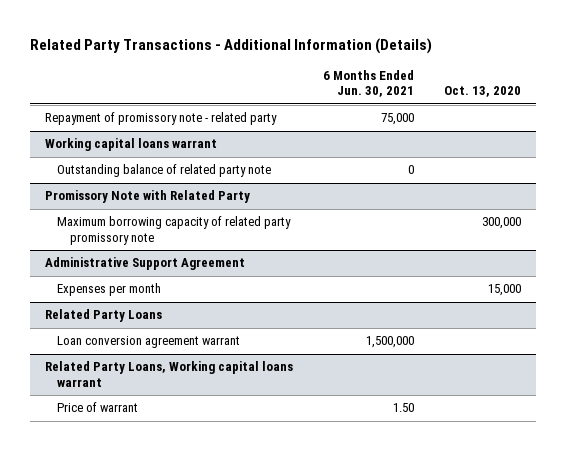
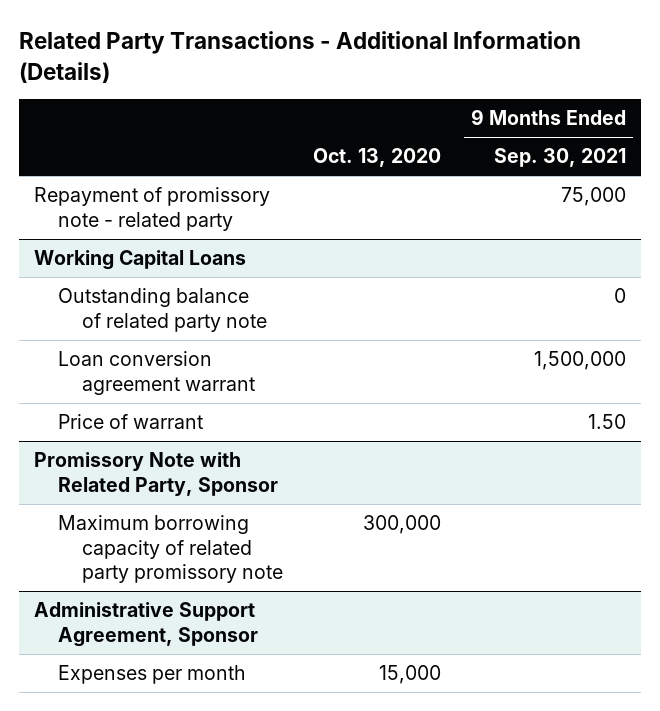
- | 6 Months Ended Jun. 30, 2021 | Oct. 13, 2020
+ | Oct. 13, 2020 | 9 Months Ended Sep. 30, 2021
- Working capital loans warrant
+ Working Capital Loans
- Promissory Note with Related Party
+ Loan conversion agreement warrant | | 1,500,000
+ Price of warrant | | 1.50
+ Promissory Note with Related Party, Sponsor
- Administrative Support Agreement
+ Administrative Support Agreement, Sponsor
- Related Party Loans
- Loan conversion agreement warrant | 1,500,000 |
- Related Party Loans, Working capital loans warrant
- Price of warrant | 1.50 |

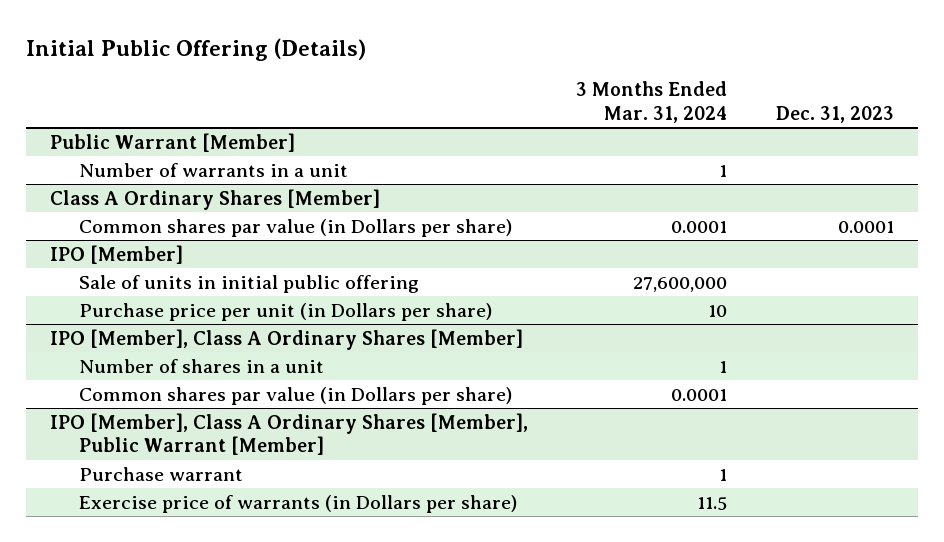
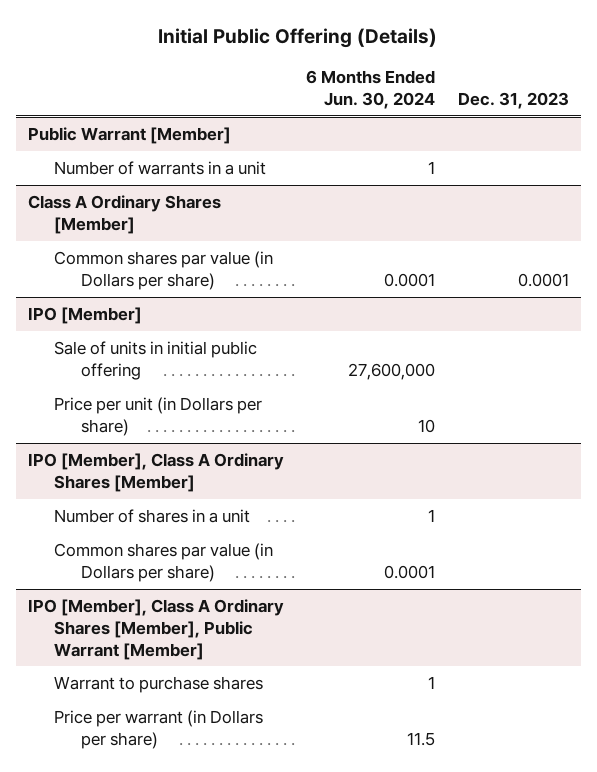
- | 3 Months Ended Mar. 31, 2024 | Dec. 31, 2023
+ | 6 Months Ended Jun. 30, 2024 | Dec. 31, 2023
@ IPO [Member]
- Purchase price per unit (in Dollars per share) | 10 |
+ Price per unit (in Dollars per share) | 10 |
@ IPO [Member], Class A Ordinary Shares [Member], Public Warrant [Member]
- Purchase warrant | 1 |
- Exercise price of warrants (in Dollars per share) | 11.5 |
+ Warrant to purchase shares | 1 |
+ Price per warrant (in Dollars per share) | 11.5 |

